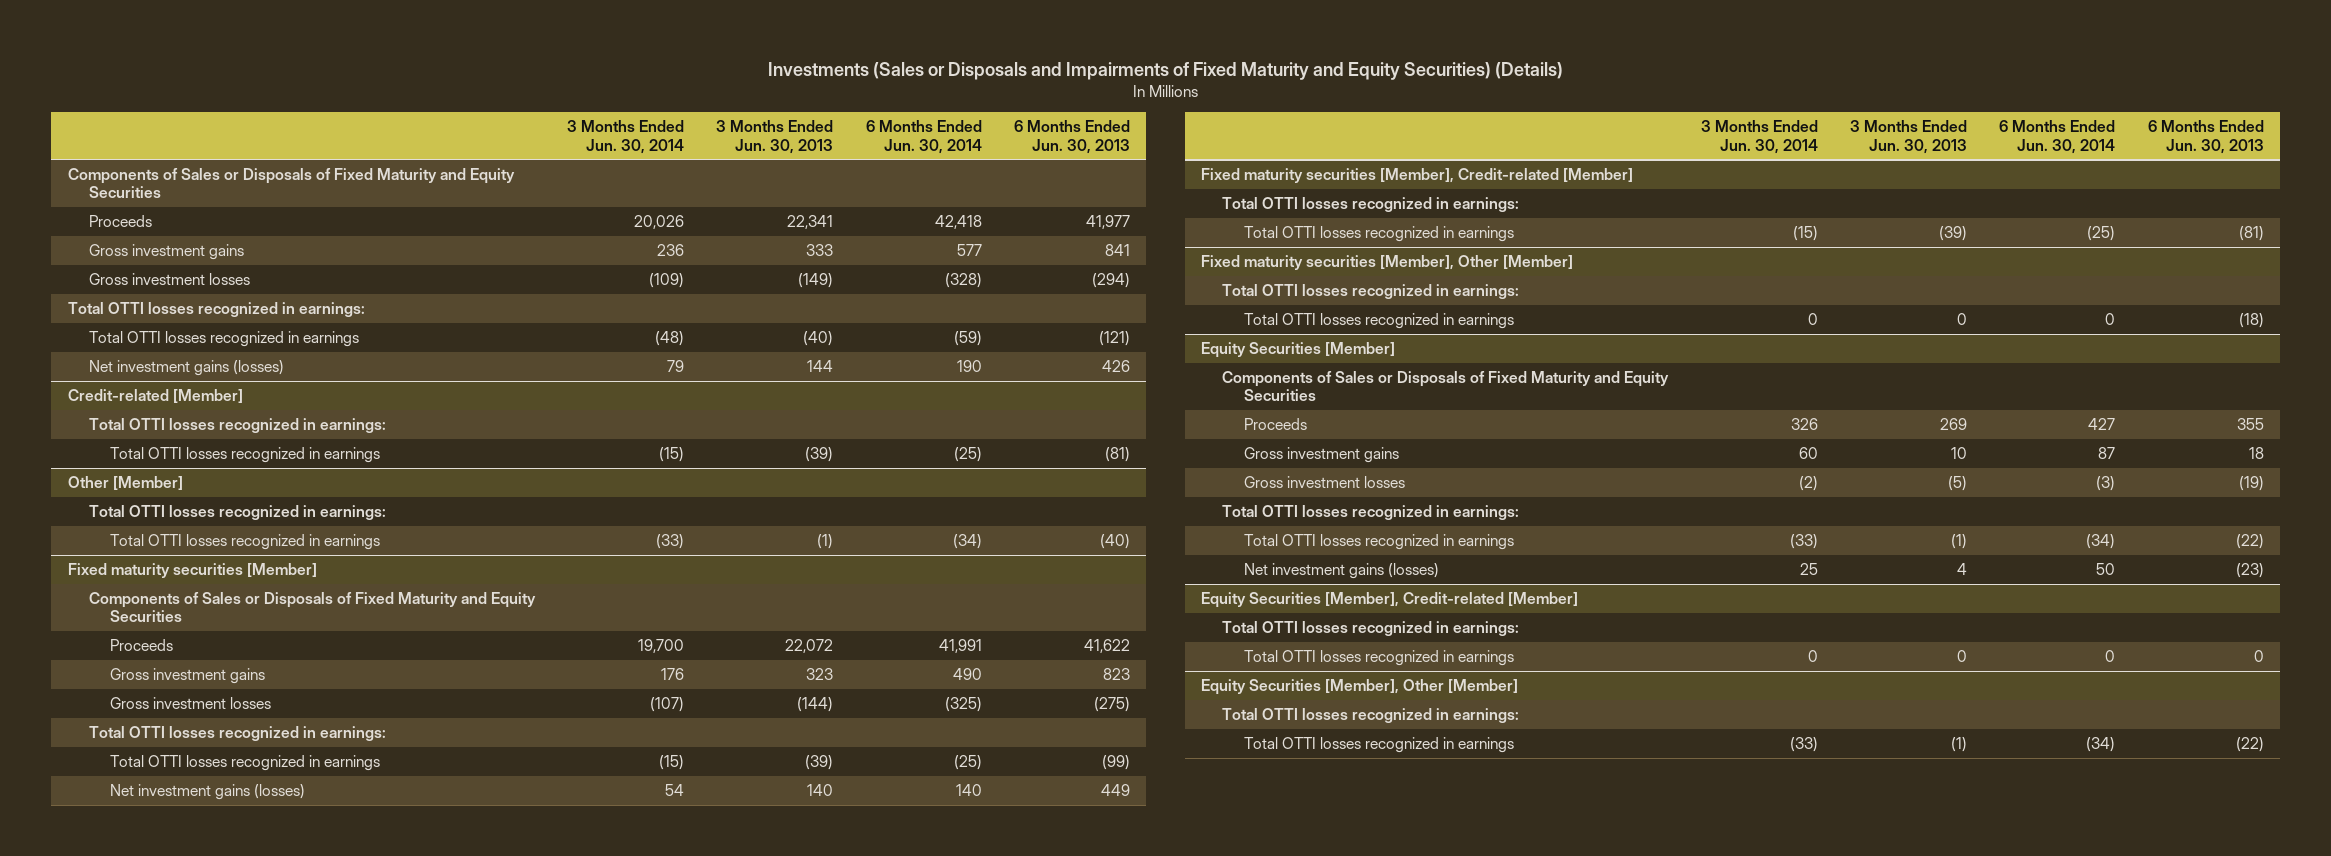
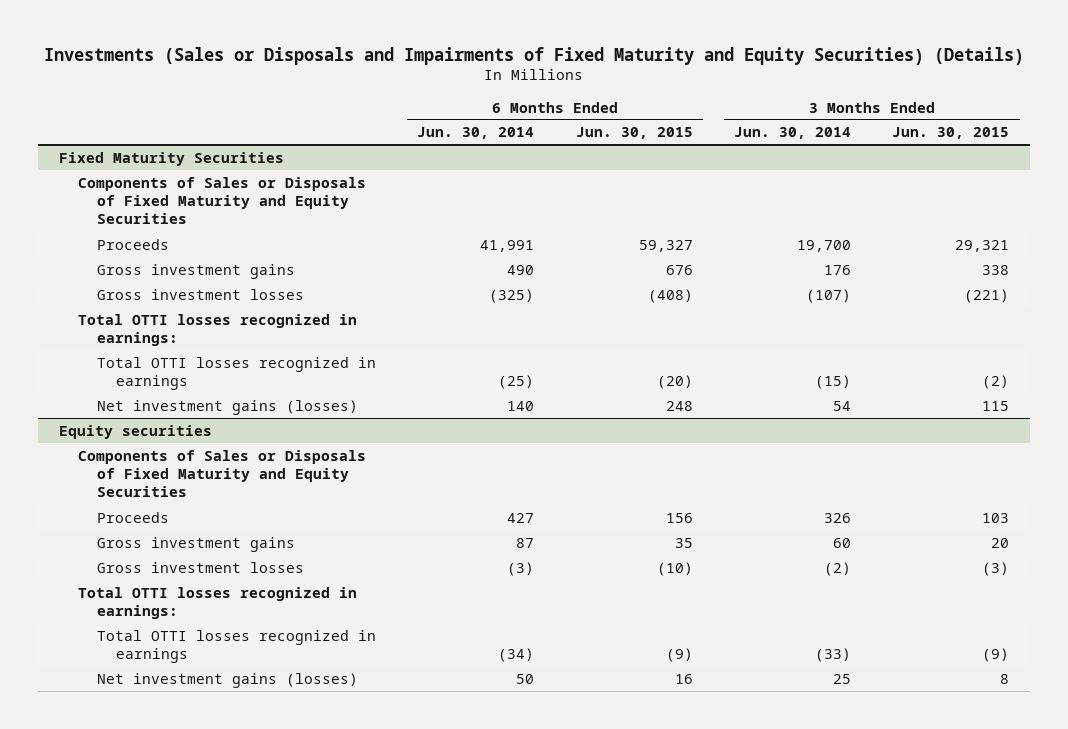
- | 3 Months Ended Jun. 30, 2014 | 3 Months Ended Jun. 30, 2013 | 6 Months Ended Jun. 30, 2014 | 6 Months Ended Jun. 30, 2013
+ | 6 Months Ended Jun. 30, 2014 | 6 Months Ended Jun. 30, 2015 | 3 Months Ended Jun. 30, 2014 | 3 Months Ended Jun. 30, 2015
- Components of Sales or Disposals of Fixed Maturity and Equity Securities
- Proceeds | 20,026 | 22,341 | 42,418 | 41,977
- Gross investment gains | 236 | 333 | 577 | 841
- Gross investment losses | (109) | (149) | (328) | (294)
- Total OTTI losses recognized in earnings:
- Total OTTI losses recognized in earnings | (48) | (40) | (59) | (121)
- Net investment gains (losses) | 79 | 144 | 190 | 426
- Credit-related [Member]
- Total OTTI losses recognized in earnings:
- Total OTTI losses recognized in earnings | (15) | (39) | (25) | (81)
- Other [Member]
- Total OTTI losses recognized in earnings:
- Total OTTI losses recognized in earnings | (33) | (1) | (34) | (40)
- Fixed maturity securities [Member]
+ Fixed Maturity Securities
- Fixed maturity securities [Member], Credit-related [Member]
- Total OTTI losses recognized in earnings:
- Total OTTI losses recognized in earnings | (15) | (39) | (25) | (81)
- Fixed maturity securities [Member], Other [Member]
- Total OTTI losses recognized in earnings:
- Total OTTI losses recognized in earnings | 0 | 0 | 0 | (18)
- Equity Securities [Member]
+ Equity securities
- Equity Securities [Member], Credit-related [Member]
- Total OTTI losses recognized in earnings:
- Total OTTI losses recognized in earnings | 0 | 0 | 0 | 0
- Equity Securities [Member], Other [Member]
- Total OTTI losses recognized in earnings:
- Total OTTI losses recognized in earnings | (33) | (1) | (34) | (22)

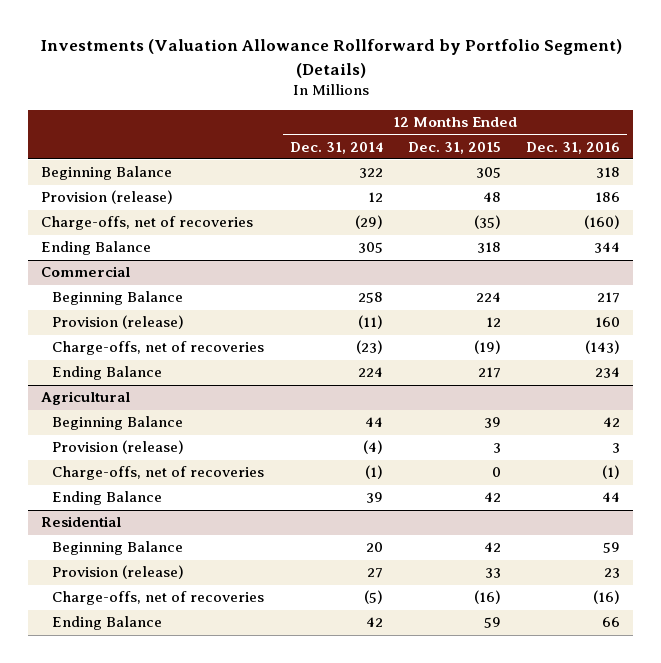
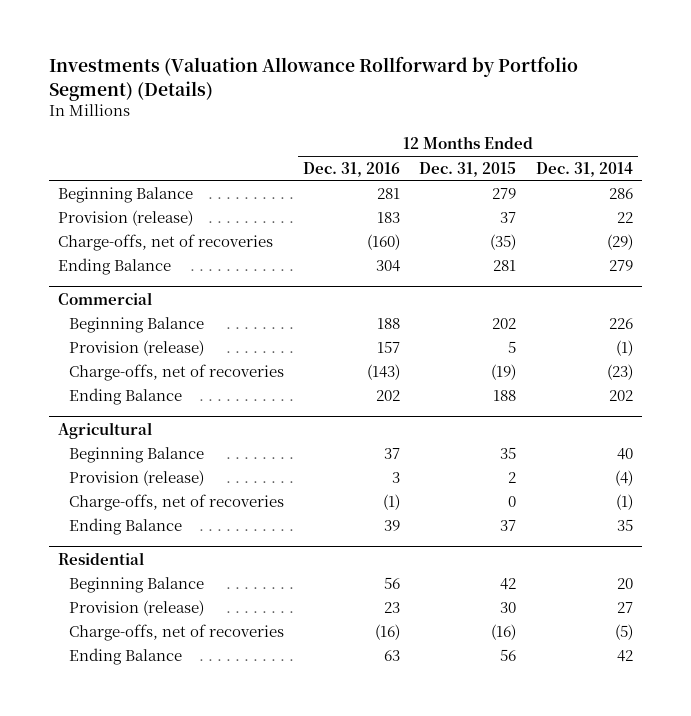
- | 12 Months Ended Dec. 31, 2014 | 12 Months Ended Dec. 31, 2015 | 12 Months Ended Dec. 31, 2016
+ | 12 Months Ended Dec. 31, 2016 | 12 Months Ended Dec. 31, 2015 | 12 Months Ended Dec. 31, 2014
- Beginning Balance | 322 | 305 | 318
- Provision (release) | 12 | 48 | 186
+ Beginning Balance | 281 | 279 | 286
+ Provision (release) | 183 | 37 | 22
- Ending Balance | 305 | 318 | 344
+ Ending Balance | 304 | 281 | 279
@ Commercial
- Beginning Balance | 258 | 224 | 217
- Provision (release) | (11) | 12 | 160
+ Beginning Balance | 188 | 202 | 226
+ Provision (release) | 157 | 5 | (1)
- Ending Balance | 224 | 217 | 234
+ Ending Balance | 202 | 188 | 202
@ Agricultural
- Beginning Balance | 44 | 39 | 42
- Provision (release) | (4) | 3 | 3
+ Beginning Balance | 37 | 35 | 40
+ Provision (release) | 3 | 2 | (4)
- Ending Balance | 39 | 42 | 44
+ Ending Balance | 39 | 37 | 35
@ Residential
- Beginning Balance | 20 | 42 | 59
- Provision (release) | 27 | 33 | 23
+ Beginning Balance | 56 | 42 | 20
+ Provision (release) | 23 | 30 | 27
- Ending Balance | 42 | 59 | 66
+ Ending Balance | 63 | 56 | 42

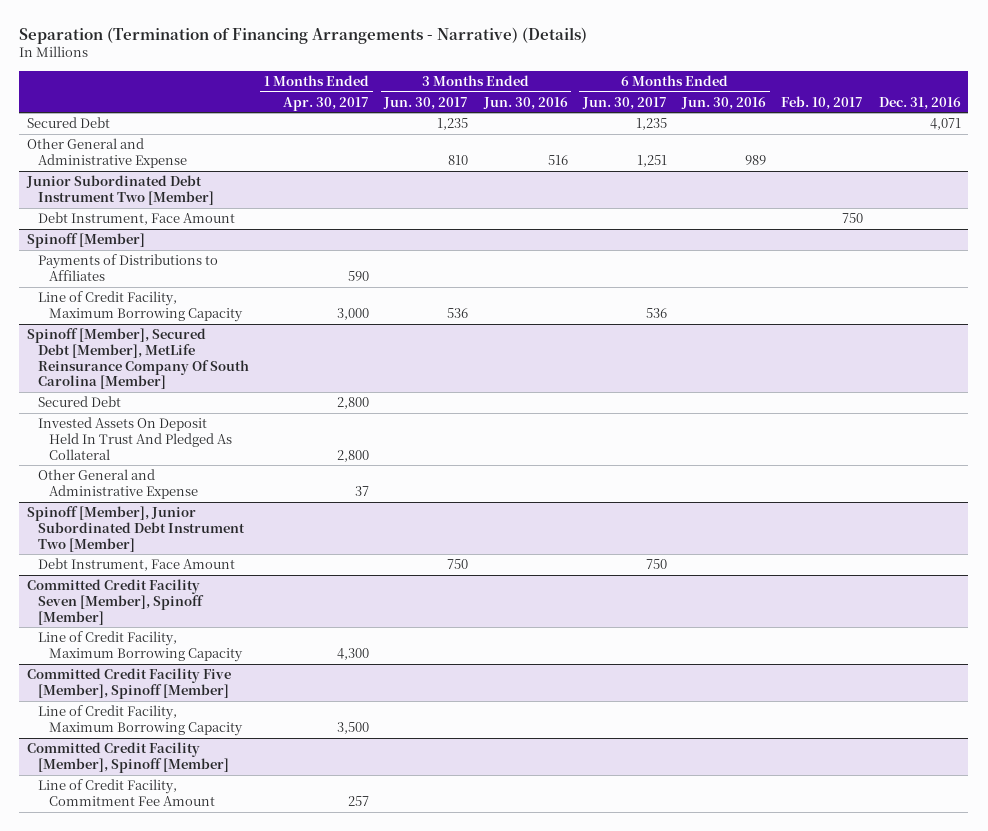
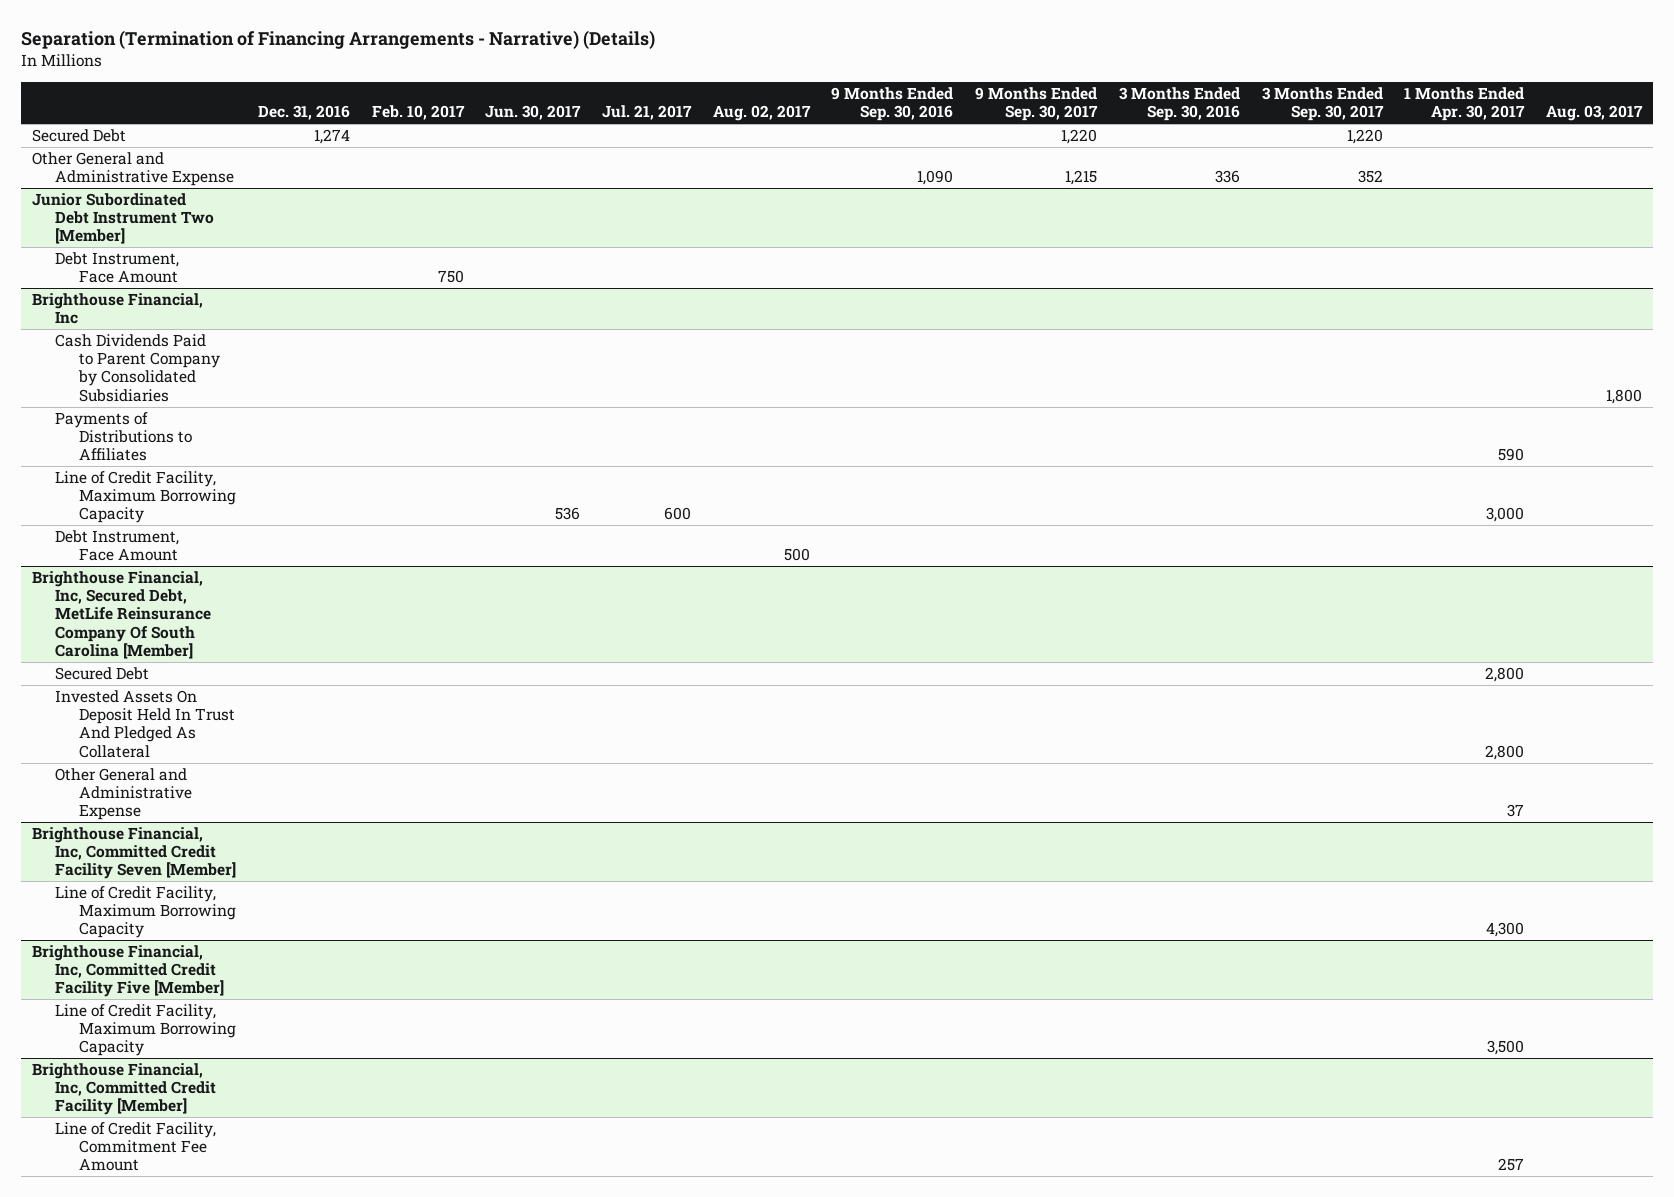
- | 1 Months Ended Apr. 30, 2017 | 3 Months Ended Jun. 30, 2017 | 3 Months Ended Jun. 30, 2016 | 6 Months Ended Jun. 30, 2017 | 6 Months Ended Jun. 30, 2016 | Feb. 10, 2017 | Dec. 31, 2016
+ | Dec. 31, 2016 | Feb. 10, 2017 | Jun. 30, 2017 | Jul. 21, 2017 | Aug. 02, 2017 | 9 Months Ended Sep. 30, 2016 | 9 Months Ended Sep. 30, 2017 | 3 Months Ended Sep. 30, 2016 | 3 Months Ended Sep. 30, 2017 | 1 Months Ended Apr. 30, 2017 | Aug. 03, 2017
- Secured Debt | | 1,235 | | 1,235 | | | 4,071
+ Secured Debt | 1,274 | | | | | | 1,220 | | 1,220 | |
- Spinoff [Member]
+ Brighthouse Financial, Inc
+ Cash Dividends Paid to Parent Company by Consolidated Subsidiaries | | | | | | | | | | | 1,800
- Spinoff [Member], Secured Debt [Member], MetLife Reinsurance Company Of South Carolina [Member]
+ Debt Instrument, Face Amount | | | | | 500 | | | | | |
+ Brighthouse Financial, Inc, Secured Debt, MetLife Reinsurance Company Of South Carolina [Member]
- Spinoff [Member], Junior Subordinated Debt Instrument Two [Member]
- Debt Instrument, Face Amount | | 750 | | 750 | | |
- Committed Credit Facility Seven [Member], Spinoff [Member]
+ Brighthouse Financial, Inc, Committed Credit Facility Seven [Member]
- Committed Credit Facility Five [Member], Spinoff [Member]
+ Brighthouse Financial, Inc, Committed Credit Facility Five [Member]
- Committed Credit Facility [Member], Spinoff [Member]
+ Brighthouse Financial, Inc, Committed Credit Facility [Member]

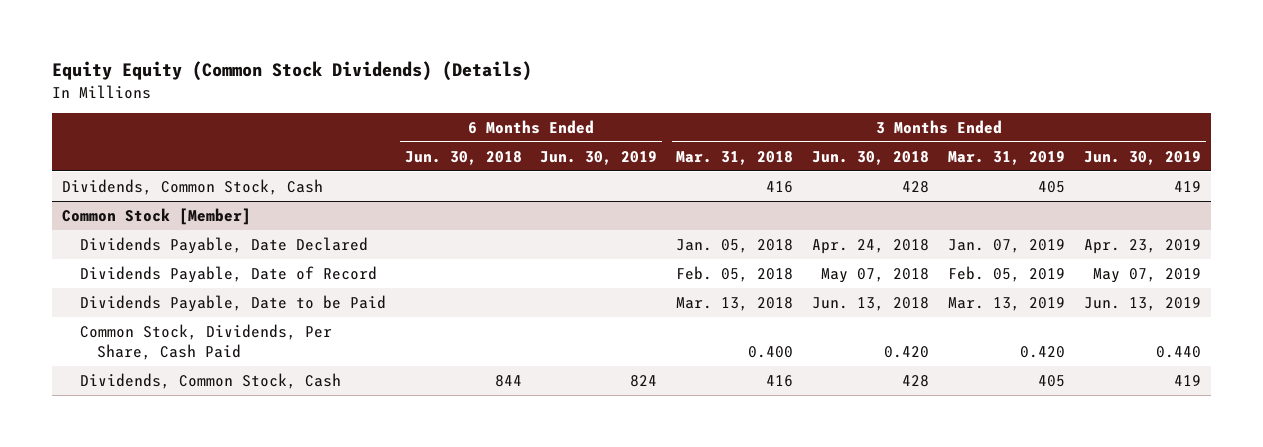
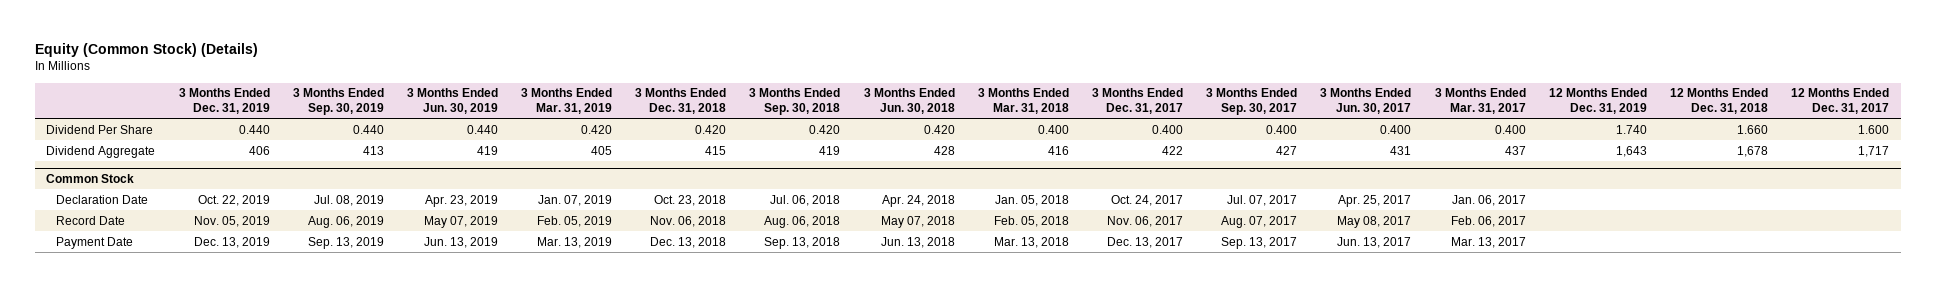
- Equity Equity (Common Stock Dividends) (Details)
+ Equity (Common Stock) (Details)
- | 6 Months Ended Jun. 30, 2018 | 6 Months Ended Jun. 30, 2019 | 3 Months Ended Mar. 31, 2018 | 3 Months Ended Jun. 30, 2018 | 3 Months Ended Mar. 31, 2019 | 3 Months Ended Jun. 30, 2019
+ | 3 Months Ended Dec. 31, 2019 | 3 Months Ended Sep. 30, 2019 | 3 Months Ended Jun. 30, 2019 | 3 Months Ended Mar. 31, 2019 | 3 Months Ended Dec. 31, 2018 | 3 Months Ended Sep. 30, 2018 | 3 Months Ended Jun. 30, 2018 | 3 Months Ended Mar. 31, 2018 | 3 Months Ended Dec. 31, 2017 | 3 Months Ended Sep. 30, 2017 | 3 Months Ended Jun. 30, 2017 | 3 Months Ended Mar. 31, 2017 | 12 Months Ended Dec. 31, 2019 | 12 Months Ended Dec. 31, 2018 | 12 Months Ended Dec. 31, 2017
- Dividends, Common Stock, Cash | | | 416 | 428 | 405 | 419
- Common Stock [Member]
- Dividends Payable, Date Declared | | | Jan. 05, 2018 | Apr. 24, 2018 | Jan. 07, 2019 | Apr. 23, 2019
- Dividends Payable, Date of Record | | | Feb. 05, 2018 | May 07, 2018 | Feb. 05, 2019 | May 07, 2019
- Dividends Payable, Date to be Paid | | | Mar. 13, 2018 | Jun. 13, 2018 | Mar. 13, 2019 | Jun. 13, 2019
- Common Stock, Dividends, Per Share, Cash Paid | | | 0.400 | 0.420 | 0.420 | 0.440
- Dividends, Common Stock, Cash | 844 | 824 | 416 | 428 | 405 | 419
+ Dividend Per Share | 0.440 | 0.440 | 0.440 | 0.420 | 0.420 | 0.420 | 0.420 | 0.400 | 0.400 | 0.400 | 0.400 | 0.400 | 1.740 | 1.660 | 1.600
+ Dividend Aggregate | 406 | 413 | 419 | 405 | 415 | 419 | 428 | 416 | 422 | 427 | 431 | 437 | 1,643 | 1,678 | 1,717
+ Common Stock
+ Declaration Date | Oct. 22, 2019 | Jul. 08, 2019 | Apr. 23, 2019 | Jan. 07, 2019 | Oct. 23, 2018 | Jul. 06, 2018 | Apr. 24, 2018 | Jan. 05, 2018 | Oct. 24, 2017 | Jul. 07, 2017 | Apr. 25, 2017 | Jan. 06, 2017 | | |
+ Record Date | Nov. 05, 2019 | Aug. 06, 2019 | May 07, 2019 | Feb. 05, 2019 | Nov. 06, 2018 | Aug. 06, 2018 | May 07, 2018 | Feb. 05, 2018 | Nov. 06, 2017 | Aug. 07, 2017 | May 08, 2017 | Feb. 06, 2017 | | |
+ Payment Date | Dec. 13, 2019 | Sep. 13, 2019 | Jun. 13, 2019 | Mar. 13, 2019 | Dec. 13, 2018 | Sep. 13, 2018 | Jun. 13, 2018 | Mar. 13, 2018 | Dec. 13, 2017 | Sep. 13, 2017 | Jun. 13, 2017 | Mar. 13, 2017 | | |

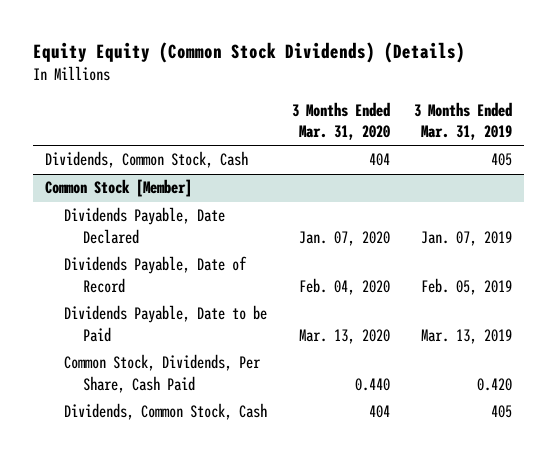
- Equity (Common Stock) (Details)
+ Equity Equity (Common Stock Dividends) (Details)
- | 3 Months Ended Dec. 31, 2019 | 3 Months Ended Sep. 30, 2019 | 3 Months Ended Jun. 30, 2019 | 3 Months Ended Mar. 31, 2019 | 3 Months Ended Dec. 31, 2018 | 3 Months Ended Sep. 30, 2018 | 3 Months Ended Jun. 30, 2018 | 3 Months Ended Mar. 31, 2018 | 3 Months Ended Dec. 31, 2017 | 3 Months Ended Sep. 30, 2017 | 3 Months Ended Jun. 30, 2017 | 3 Months Ended Mar. 31, 2017 | 12 Months Ended Dec. 31, 2019 | 12 Months Ended Dec. 31, 2018 | 12 Months Ended Dec. 31, 2017
+ | 3 Months Ended Mar. 31, 2020 | 3 Months Ended Mar. 31, 2019
- Dividend Per Share | 0.440 | 0.440 | 0.440 | 0.420 | 0.420 | 0.420 | 0.420 | 0.400 | 0.400 | 0.400 | 0.400 | 0.400 | 1.740 | 1.660 | 1.600
- Dividend Aggregate | 406 | 413 | 419 | 405 | 415 | 419 | 428 | 416 | 422 | 427 | 431 | 437 | 1,643 | 1,678 | 1,717
- Common Stock
- Declaration Date | Oct. 22, 2019 | Jul. 08, 2019 | Apr. 23, 2019 | Jan. 07, 2019 | Oct. 23, 2018 | Jul. 06, 2018 | Apr. 24, 2018 | Jan. 05, 2018 | Oct. 24, 2017 | Jul. 07, 2017 | Apr. 25, 2017 | Jan. 06, 2017 | | |
- Record Date | Nov. 05, 2019 | Aug. 06, 2019 | May 07, 2019 | Feb. 05, 2019 | Nov. 06, 2018 | Aug. 06, 2018 | May 07, 2018 | Feb. 05, 2018 | Nov. 06, 2017 | Aug. 07, 2017 | May 08, 2017 | Feb. 06, 2017 | | |
- Payment Date | Dec. 13, 2019 | Sep. 13, 2019 | Jun. 13, 2019 | Mar. 13, 2019 | Dec. 13, 2018 | Sep. 13, 2018 | Jun. 13, 2018 | Mar. 13, 2018 | Dec. 13, 2017 | Sep. 13, 2017 | Jun. 13, 2017 | Mar. 13, 2017 | | |
+ Dividends, Common Stock, Cash | 404 | 405
+ Common Stock [Member]
+ Dividends Payable, Date Declared | Jan. 07, 2020 | Jan. 07, 2019
+ Dividends Payable, Date of Record | Feb. 04, 2020 | Feb. 05, 2019
+ Dividends Payable, Date to be Paid | Mar. 13, 2020 | Mar. 13, 2019
+ Common Stock, Dividends, Per Share, Cash Paid | 0.440 | 0.420
+ Dividends, Common Stock, Cash | 404 | 405

